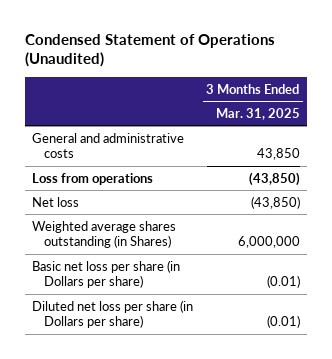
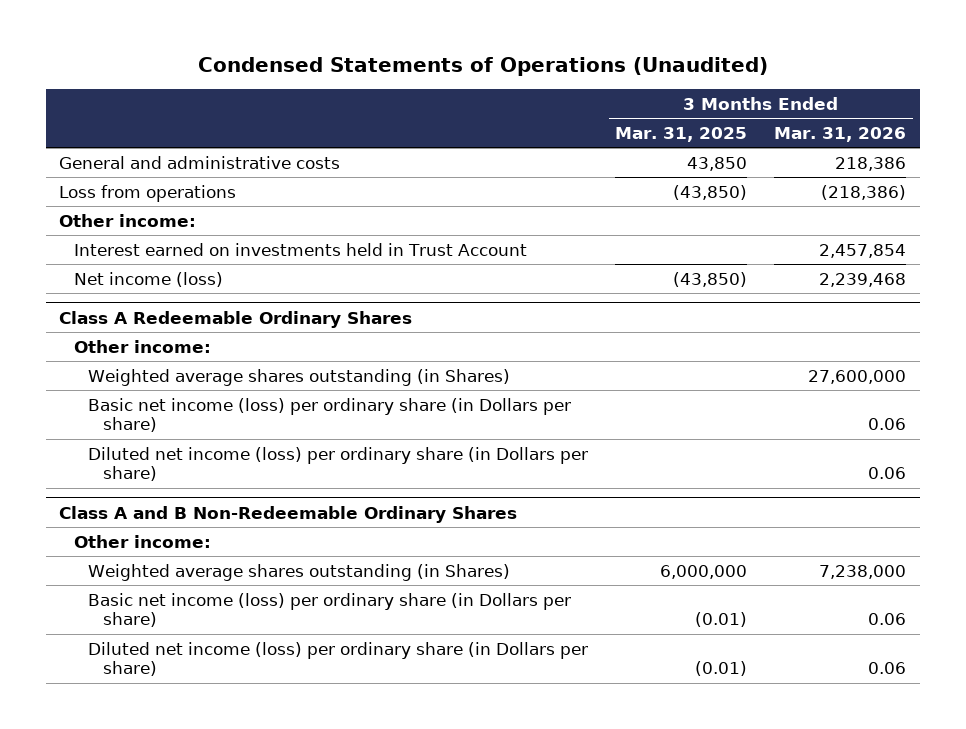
- Condensed Statement of Operations (Unaudited)
+ Condensed Statements of Operations (Unaudited)
- | 3 Months Ended Mar. 31, 2025
+ | 3 Months Ended Mar. 31, 2025 | 3 Months Ended Mar. 31, 2026
- Net loss | (43,850)
+ Other income:
+ Interest earned on investments held in Trust Account | | 2,457,854
+ Net income (loss) | (43,850) | 2,239,468
+ Class A Redeemable Ordinary Shares
+ Other income:
+ Weighted average shares outstanding (in Shares) | | 27,600,000
+ Basic net income (loss) per ordinary share (in Dollars per share) | | 0.06
+ Diluted net income (loss) per ordinary share (in Dollars per share) | | 0.06
+ Class A and B Non-Redeemable Ordinary Shares
+ Other income:
- Basic net loss per share (in Dollars per share) | (0.01)
- Diluted net loss per share (in Dollars per share) | (0.01)
+ Basic net income (loss) per ordinary share (in Dollars per share) | (0.01) | 0.06
+ Diluted net income (loss) per ordinary share (in Dollars per share) | (0.01) | 0.06

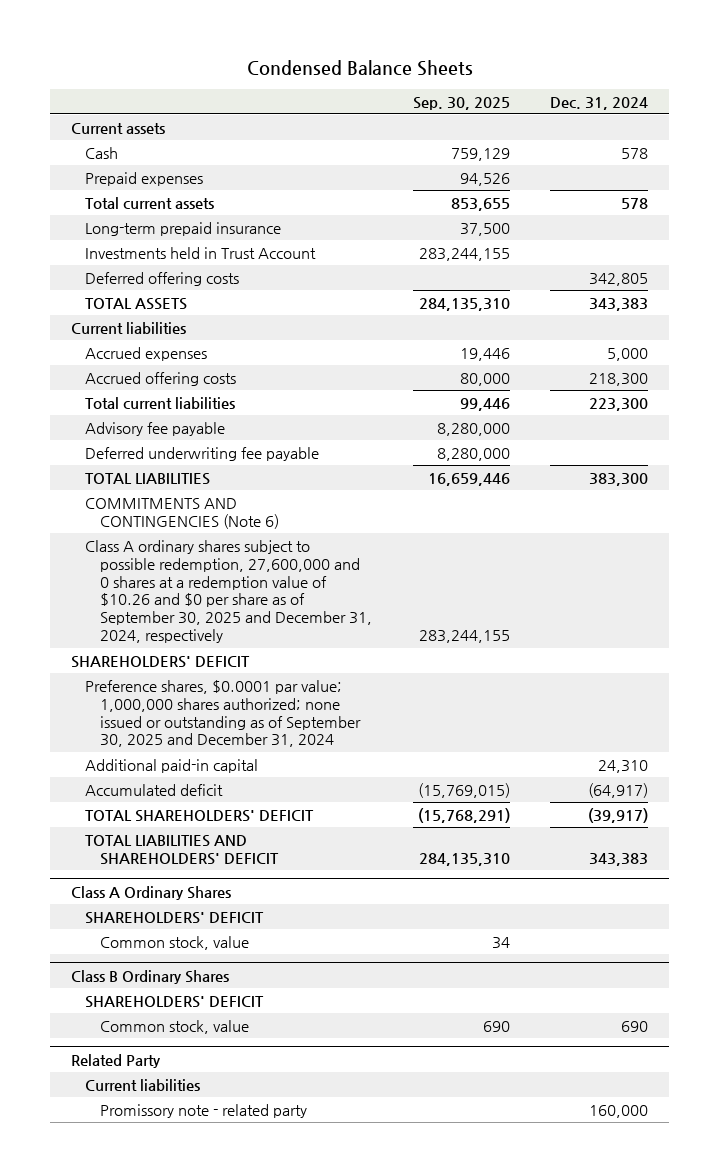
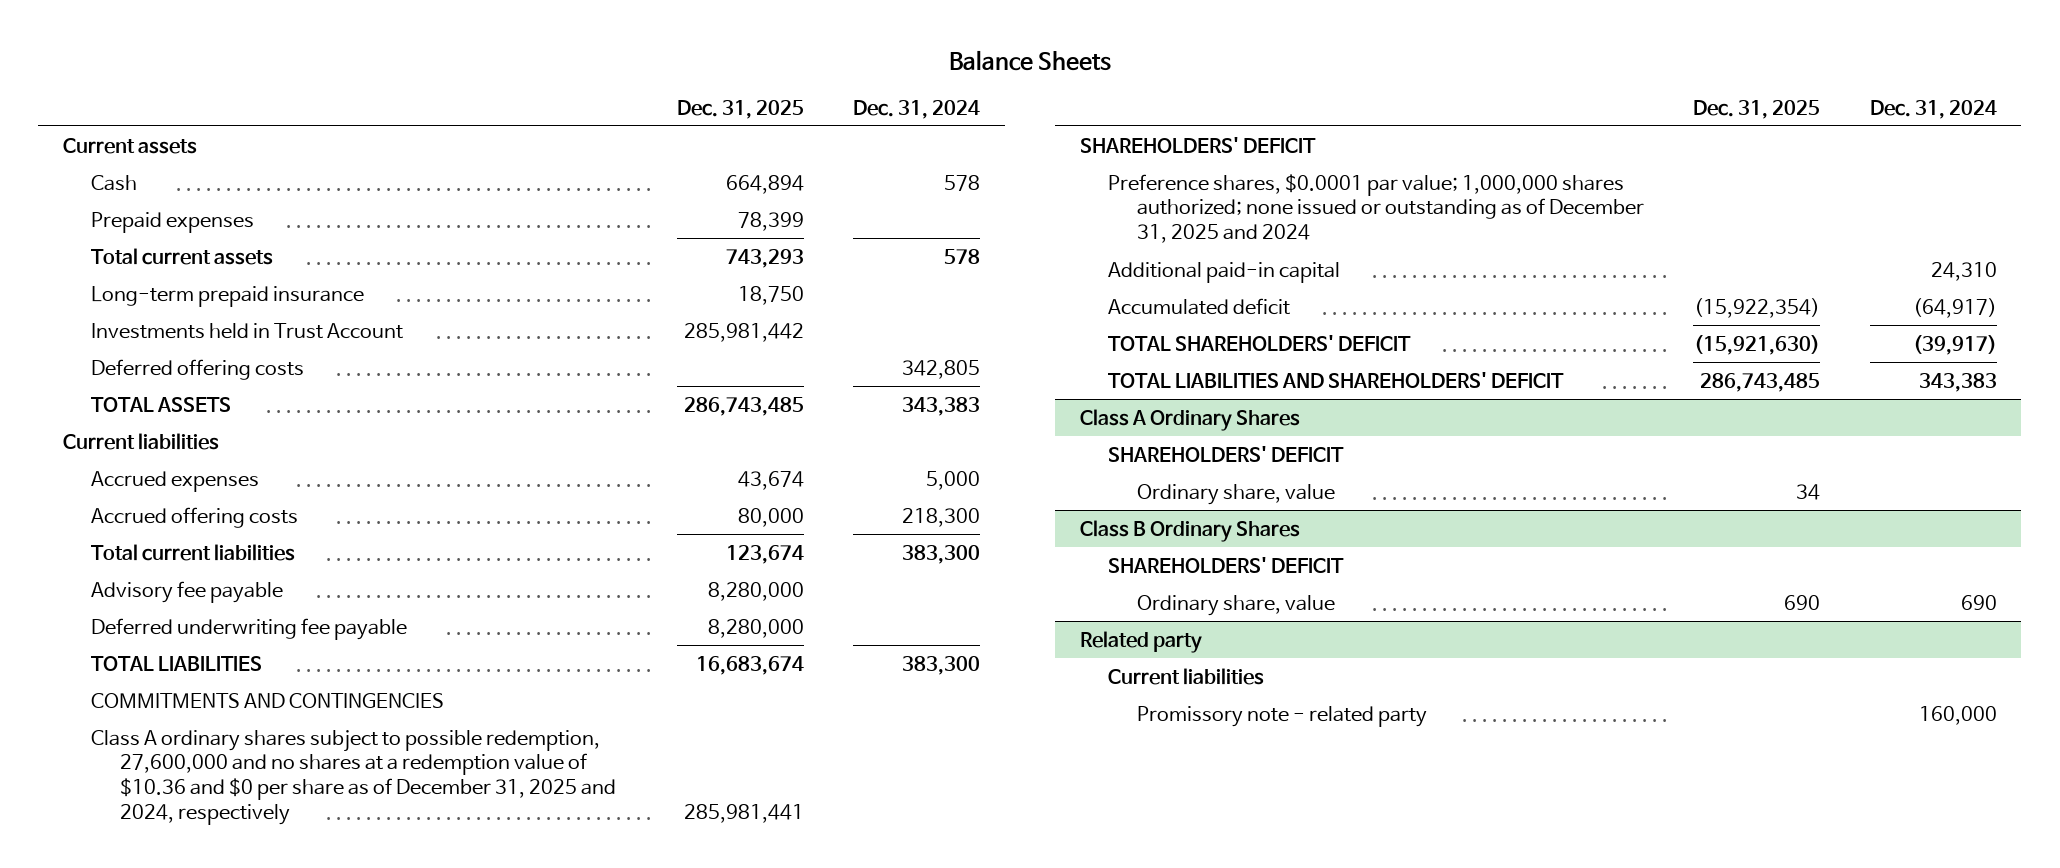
- Condensed Balance Sheets
+ Balance Sheets
- | Sep. 30, 2025 | Dec. 31, 2024
+ | Dec. 31, 2025 | Dec. 31, 2024
- Total current liabilities | 99,446 | 223,300
+ Total current liabilities | 123,674 | 383,300
- COMMITMENTS AND CONTINGENCIES (Note 6)
- Class A ordinary shares subject to possible redemption, 27,600,000 and 0 shares at a redemption value of $10.26 and $0 per share as of September 30, 2025 and December 31, 2024, respectively | 283,244,155 |
+ COMMITMENTS AND CONTINGENCIES
+ Class A ordinary shares subject to possible redemption, 27,600,000 and no shares at a redemption value of $10.36 and $0 per share as of December 31, 2025 and 2024, respectively | 285,981,441 |
- Preference shares, $0.0001 par value; 1,000,000 shares authorized; none issued or outstanding as of September 30, 2025 and December 31, 2024
+ Preference shares, $0.0001 par value; 1,000,000 shares authorized; none issued or outstanding as of December 31, 2025 and 2024
@ Class A Ordinary Shares
- Common stock, value | 34 |
+ Ordinary share, value | 34 |
@ Class B Ordinary Shares
- Common stock, value | 690 | 690
- Related Party
@ Class B Ordinary Shares
+ Ordinary share, value | 690 | 690
+ Related party

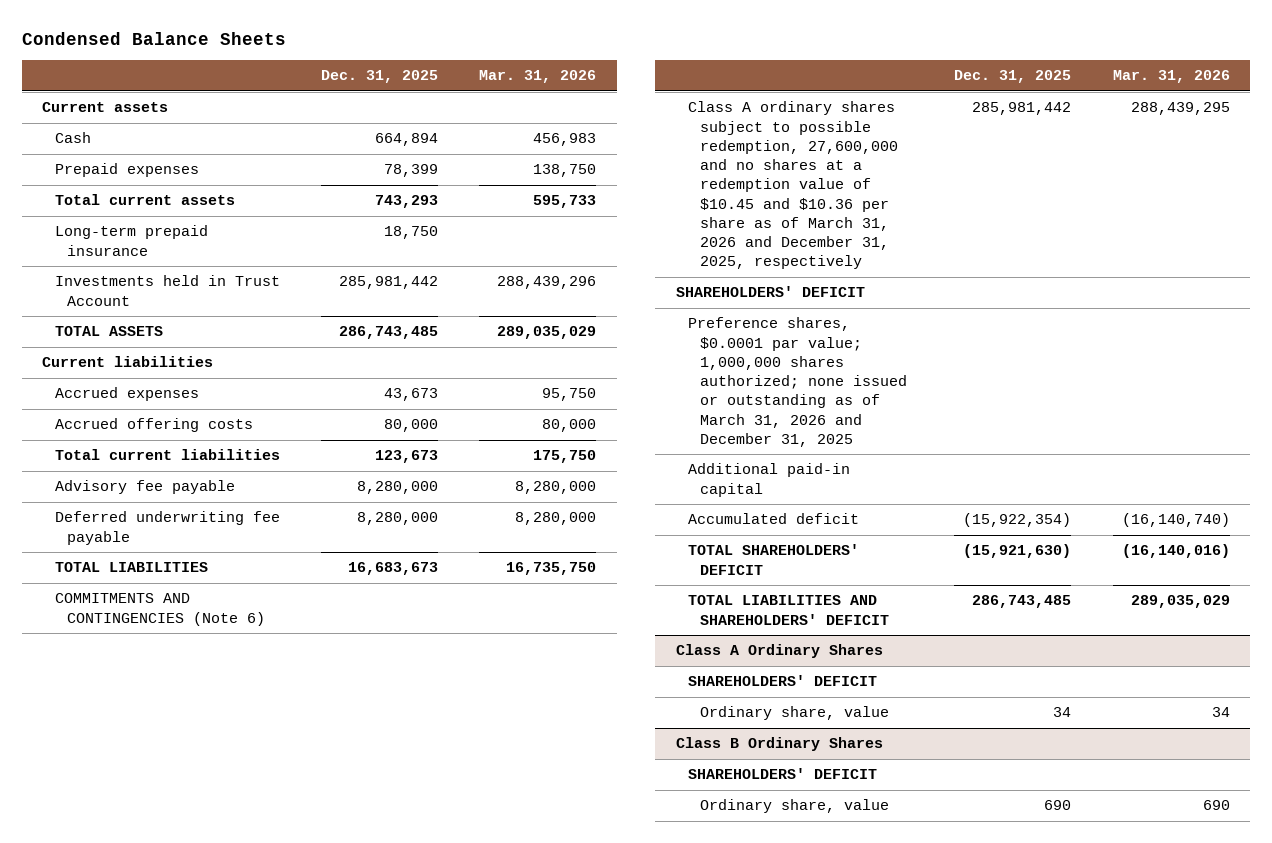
- Balance Sheets
+ Condensed Balance Sheets
- | Dec. 31, 2025 | Dec. 31, 2024
+ | Dec. 31, 2025 | Mar. 31, 2026
- Deferred offering costs | | 342,805
- Accrued expenses | 43,674 | 5,000
+ Accrued expenses | 43,673 | 95,750
- Total current liabilities | 123,674 | 383,300
+ Total current liabilities | 123,673 | 175,750
- TOTAL LIABILITIES | 16,683,674 | 383,300
- COMMITMENTS AND CONTINGENCIES
- Class A ordinary shares subject to possible redemption, 27,600,000 and no shares at a redemption value of $10.36 and $0 per share as of December 31, 2025 and 2024, respectively | 285,981,441 |
+ TOTAL LIABILITIES | 16,683,673 | 16,735,750
+ COMMITMENTS AND CONTINGENCIES (Note 6)
+ Class A ordinary shares subject to possible redemption, 27,600,000 and no shares at a redemption value of $10.45 and $10.36 per share as of March 31, 2026 and December 31, 2025, respectively | 285,981,442 | 288,439,295
- Preference shares, $0.0001 par value; 1,000,000 shares authorized; none issued or outstanding as of December 31, 2025 and 2024
+ Preference shares, $0.0001 par value; 1,000,000 shares authorized; none issued or outstanding as of March 31, 2026 and December 31, 2025
- Related party
- Current liabilities
- Promissory note - related party | | 160,000

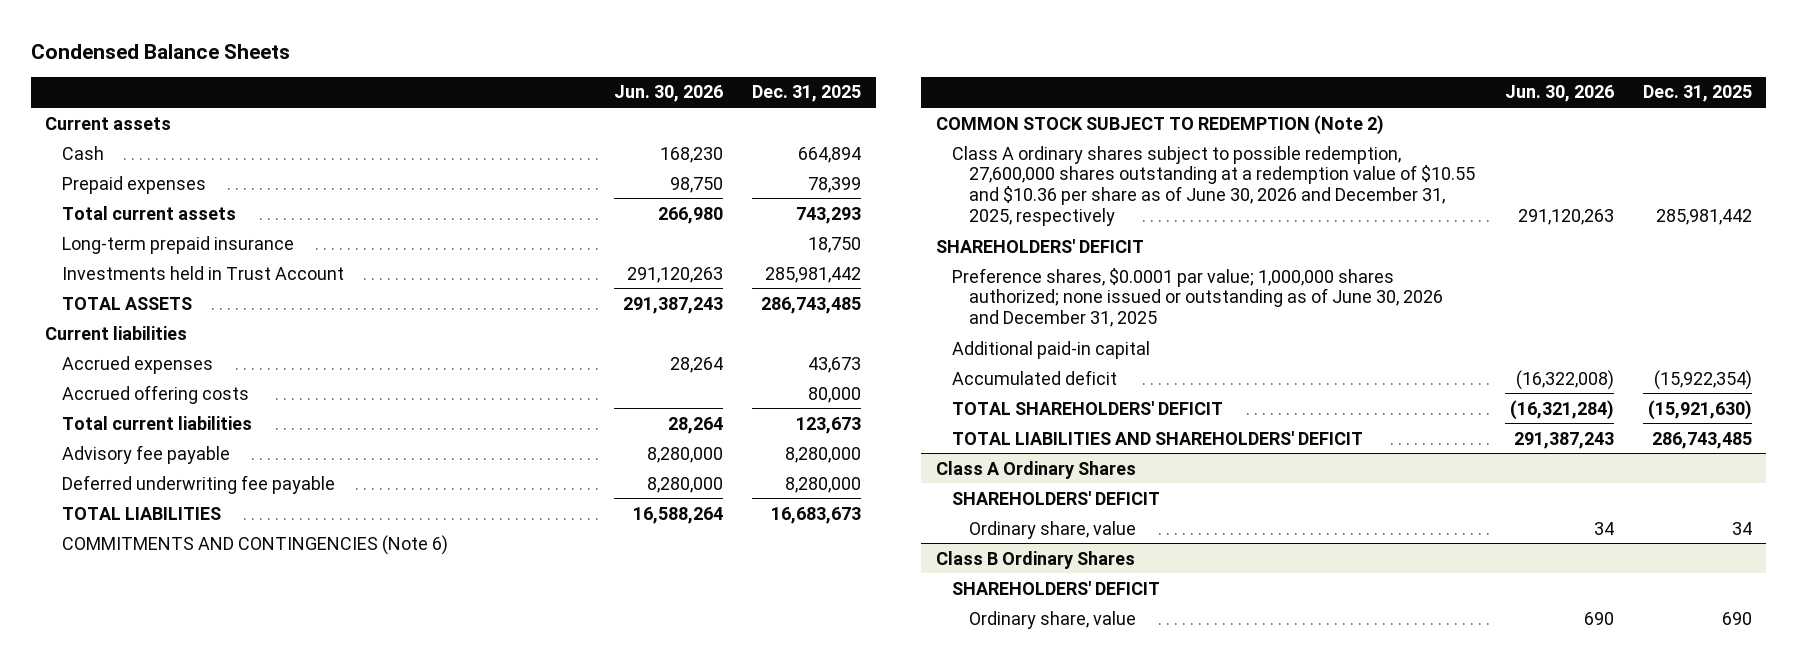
- | Dec. 31, 2025 | Mar. 31, 2026
+ | Jun. 30, 2026 | Dec. 31, 2025
- Class A ordinary shares subject to possible redemption, 27,600,000 and no shares at a redemption value of $10.45 and $10.36 per share as of March 31, 2026 and December 31, 2025, respectively | 285,981,442 | 288,439,295
+ COMMON STOCK SUBJECT TO REDEMPTION (Note 2)
+ Class A ordinary shares subject to possible redemption, 27,600,000 shares outstanding at a redemption value of $10.55 and $10.36 per share as of June 30, 2026 and December 31, 2025, respectively | 291,120,263 | 285,981,442
- Preference shares, $0.0001 par value; 1,000,000 shares authorized; none issued or outstanding as of March 31, 2026 and December 31, 2025
+ Preference shares, $0.0001 par value; 1,000,000 shares authorized; none issued or outstanding as of June 30, 2026 and December 31, 2025

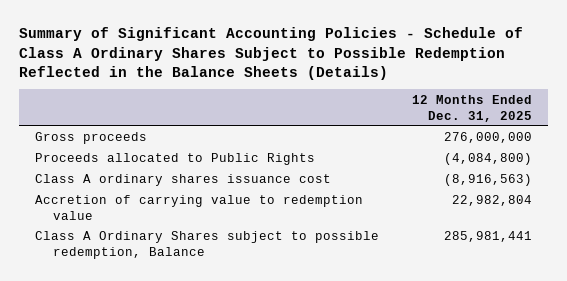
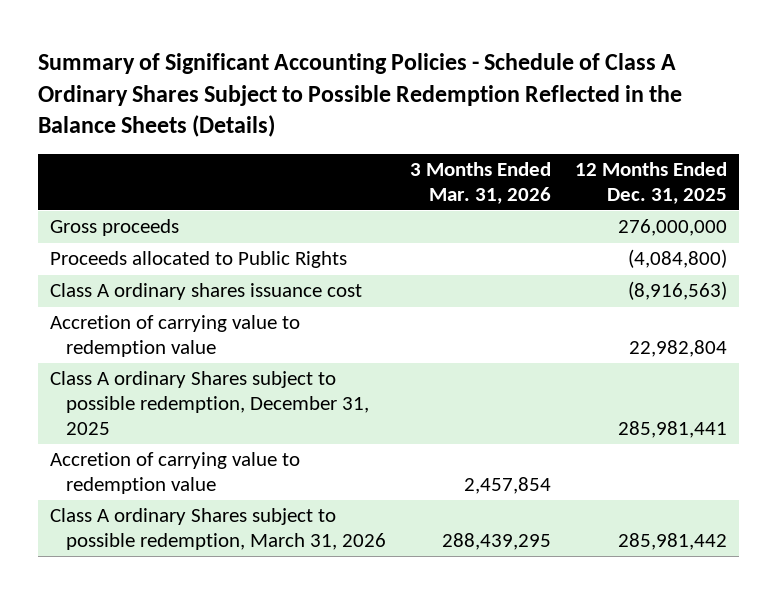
- | 12 Months Ended Dec. 31, 2025
+ | 3 Months Ended Mar. 31, 2026 | 12 Months Ended Dec. 31, 2025
- Class A Ordinary Shares subject to possible redemption, Balance | 285,981,441
+ Class A ordinary Shares subject to possible redemption, December 31, 2025 | | 285,981,441
+ Accretion of carrying value to redemption value | 2,457,854 |
+ Class A ordinary Shares subject to possible redemption, March 31, 2026 | 288,439,295 | 285,981,442

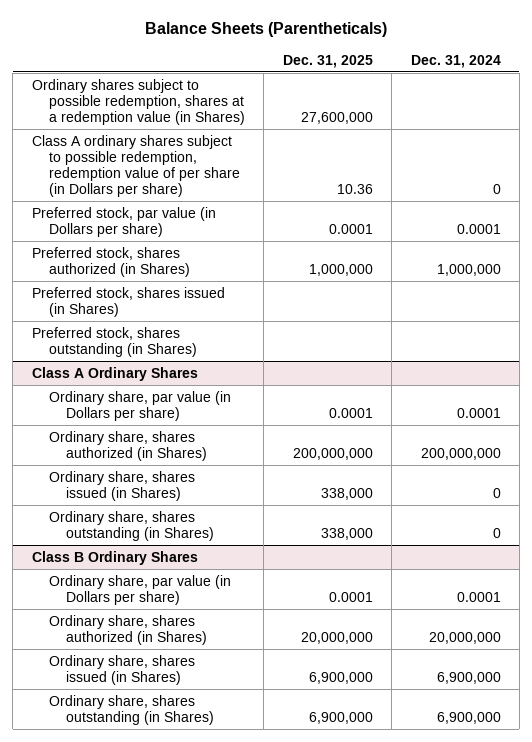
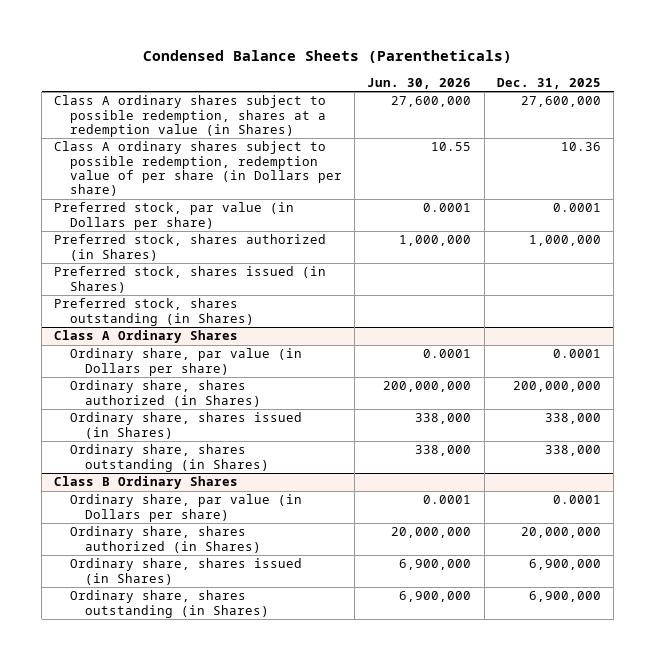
- Balance Sheets (Parentheticals)
+ Condensed Balance Sheets (Parentheticals)
- | Dec. 31, 2025 | Dec. 31, 2024
+ | Jun. 30, 2026 | Dec. 31, 2025
- Ordinary shares subject to possible redemption, shares at a redemption value (in Shares) | 27,600,000 |
+ Class A ordinary shares subject to possible redemption, shares at a redemption value (in Shares) | 27,600,000 | 27,600,000

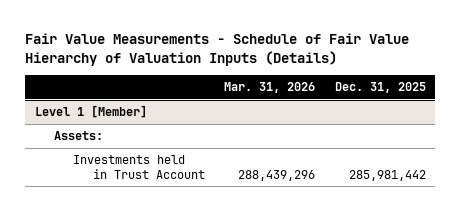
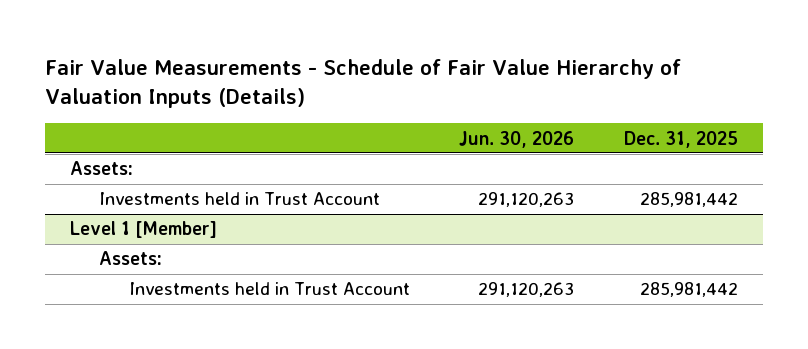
- | Mar. 31, 2026 | Dec. 31, 2025
+ | Jun. 30, 2026 | Dec. 31, 2025
+ Assets:
+ Investments held in Trust Account | 291,120,263 | 285,981,442

